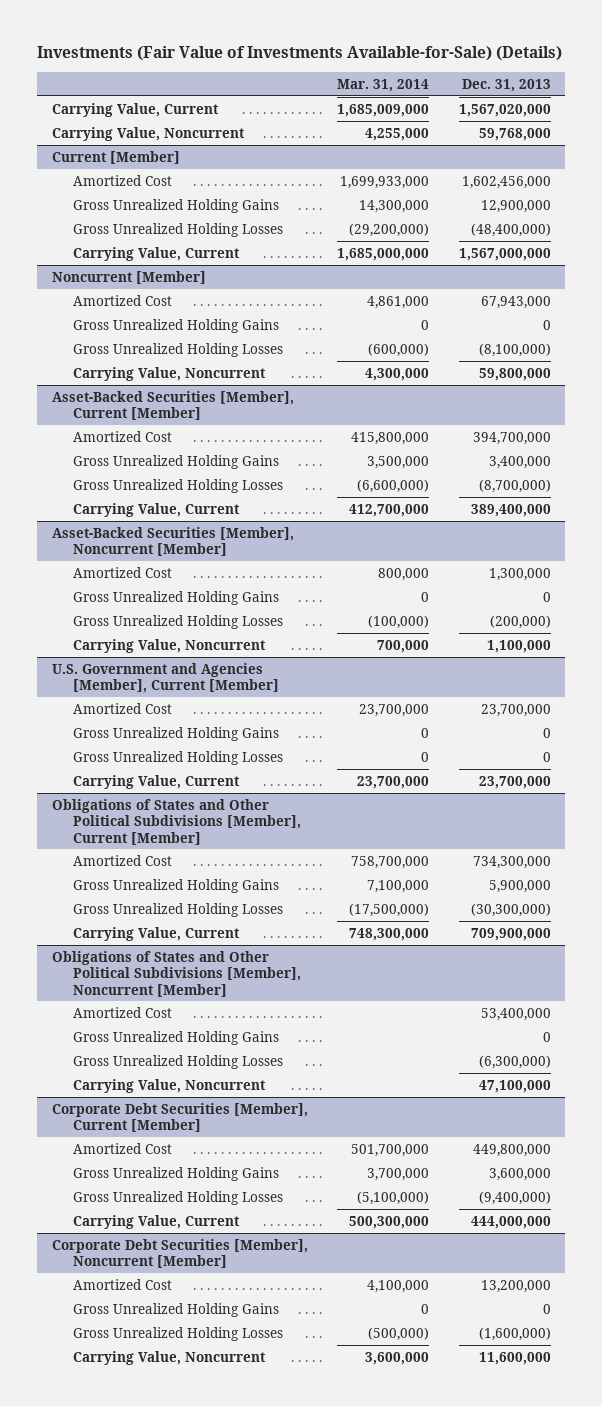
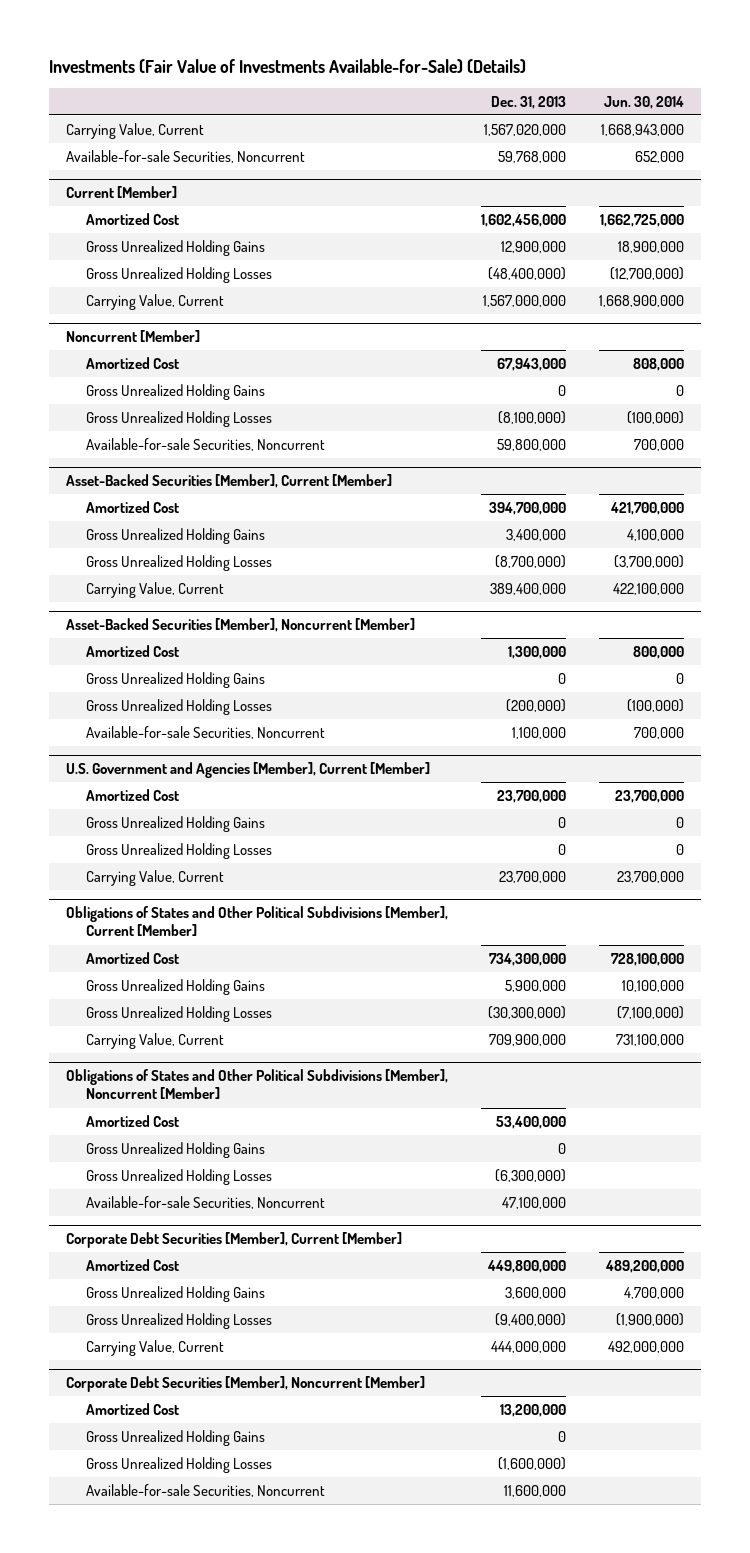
- | Mar. 31, 2014 | Dec. 31, 2013
+ | Dec. 31, 2013 | Jun. 30, 2014
- Carrying Value, Noncurrent | 4,255,000 | 59,768,000
+ Available-for-sale Securities, Noncurrent | 59,768,000 | 652,000
@ Noncurrent [Member]
- Carrying Value, Noncurrent | 4,300,000 | 59,800,000
+ Available-for-sale Securities, Noncurrent | 59,800,000 | 700,000
@ Asset-Backed Securities [Member], Noncurrent [Member]
- Carrying Value, Noncurrent | 700,000 | 1,100,000
+ Available-for-sale Securities, Noncurrent | 1,100,000 | 700,000
@ Obligations of States and Other Political Subdivisions [Member], Noncurrent [Member]
- Carrying Value, Noncurrent | | 47,100,000
+ Available-for-sale Securities, Noncurrent | 47,100,000 |
@ Corporate Debt Securities [Member], Noncurrent [Member]
- Carrying Value, Noncurrent | 3,600,000 | 11,600,000
+ Available-for-sale Securities, Noncurrent | 11,600,000 |

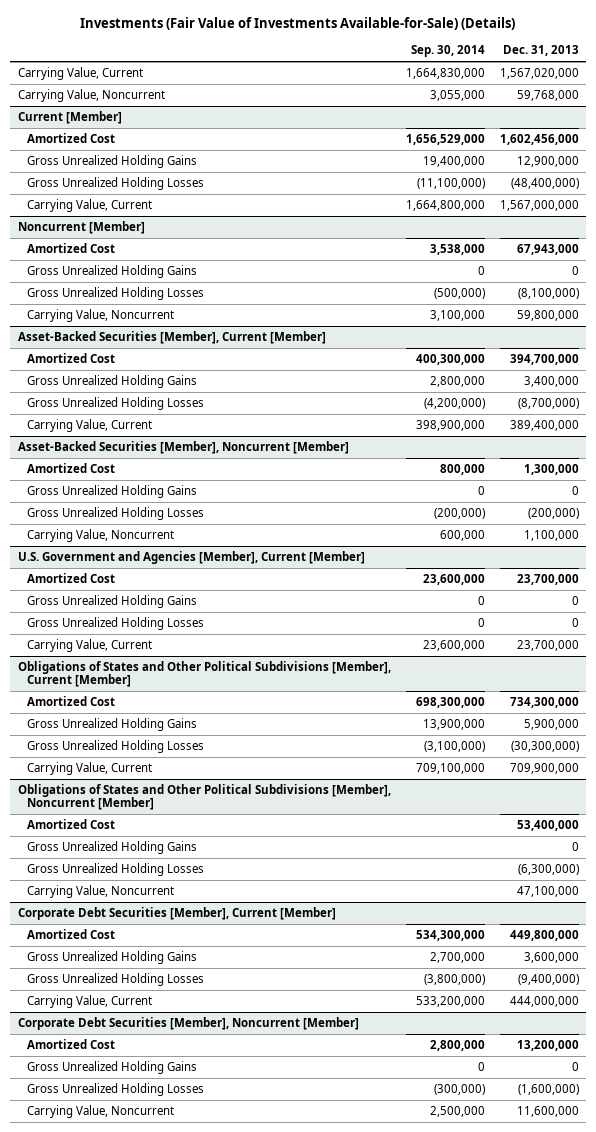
- | Dec. 31, 2013 | Jun. 30, 2014
+ | Sep. 30, 2014 | Dec. 31, 2013
- Available-for-sale Securities, Noncurrent | 59,768,000 | 652,000
+ Carrying Value, Noncurrent | 3,055,000 | 59,768,000
@ Noncurrent [Member]
- Available-for-sale Securities, Noncurrent | 59,800,000 | 700,000
+ Carrying Value, Noncurrent | 3,100,000 | 59,800,000
@ Asset-Backed Securities [Member], Noncurrent [Member]
- Available-for-sale Securities, Noncurrent | 1,100,000 | 700,000
+ Carrying Value, Noncurrent | 600,000 | 1,100,000
@ Obligations of States and Other Political Subdivisions [Member], Noncurrent [Member]
- Available-for-sale Securities, Noncurrent | 47,100,000 |
+ Carrying Value, Noncurrent | | 47,100,000
@ Corporate Debt Securities [Member], Noncurrent [Member]
- Available-for-sale Securities, Noncurrent | 11,600,000 |
+ Carrying Value, Noncurrent | 2,500,000 | 11,600,000

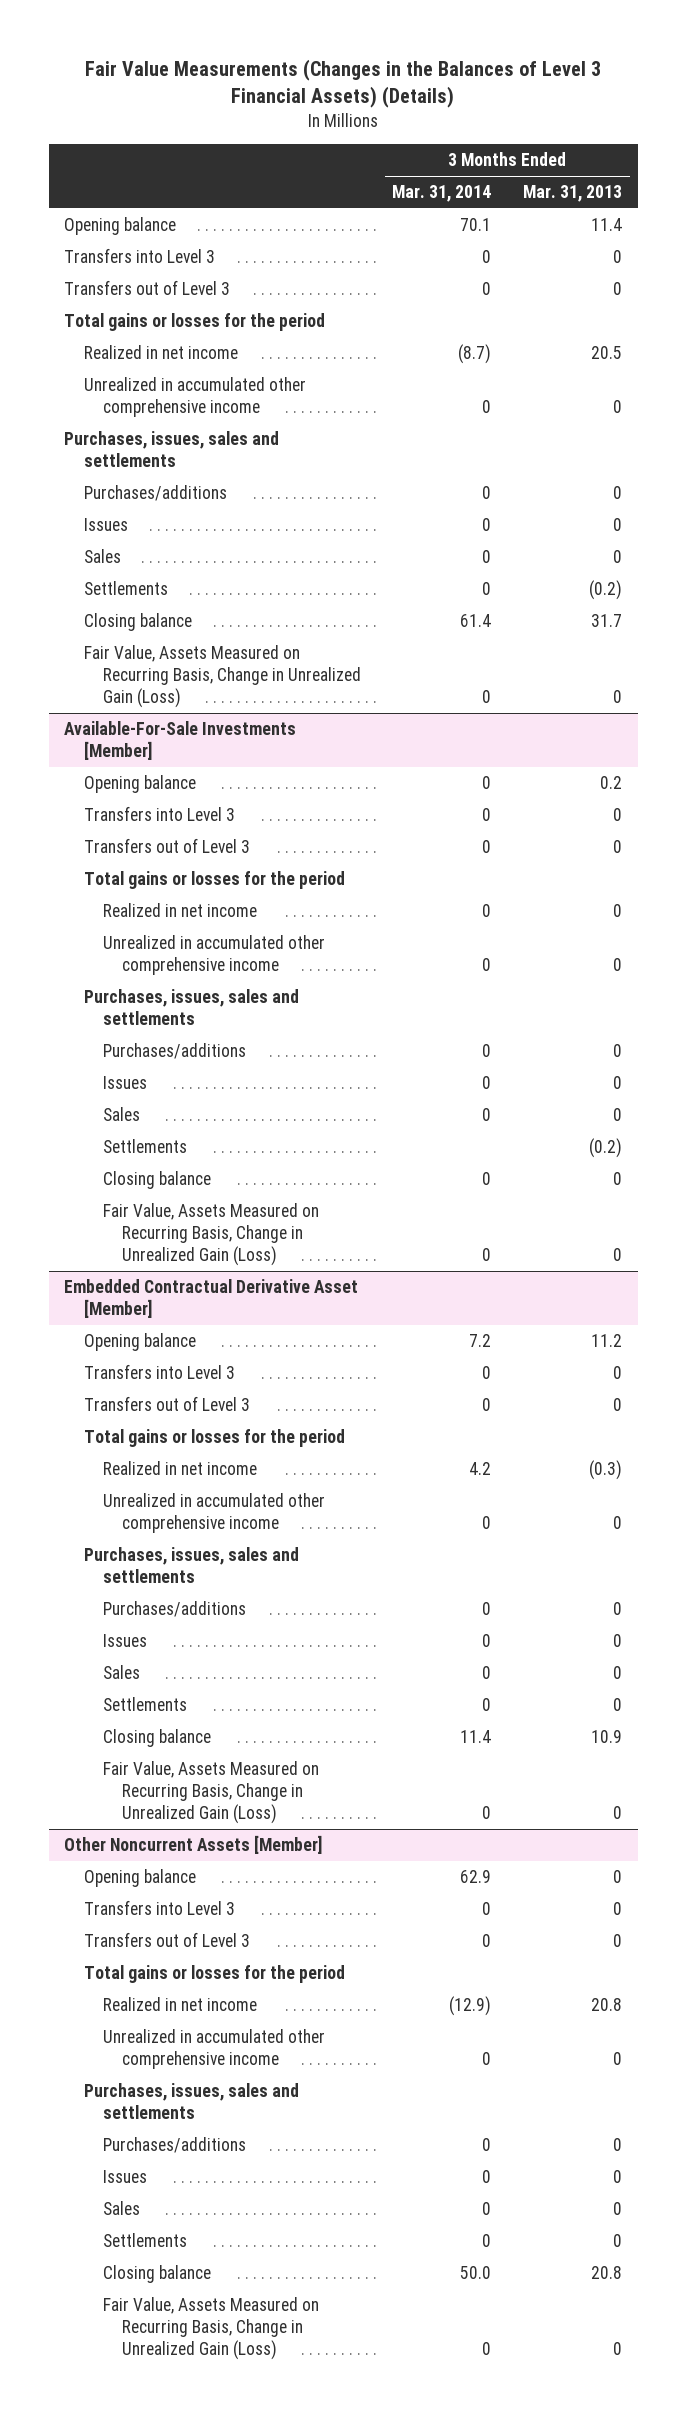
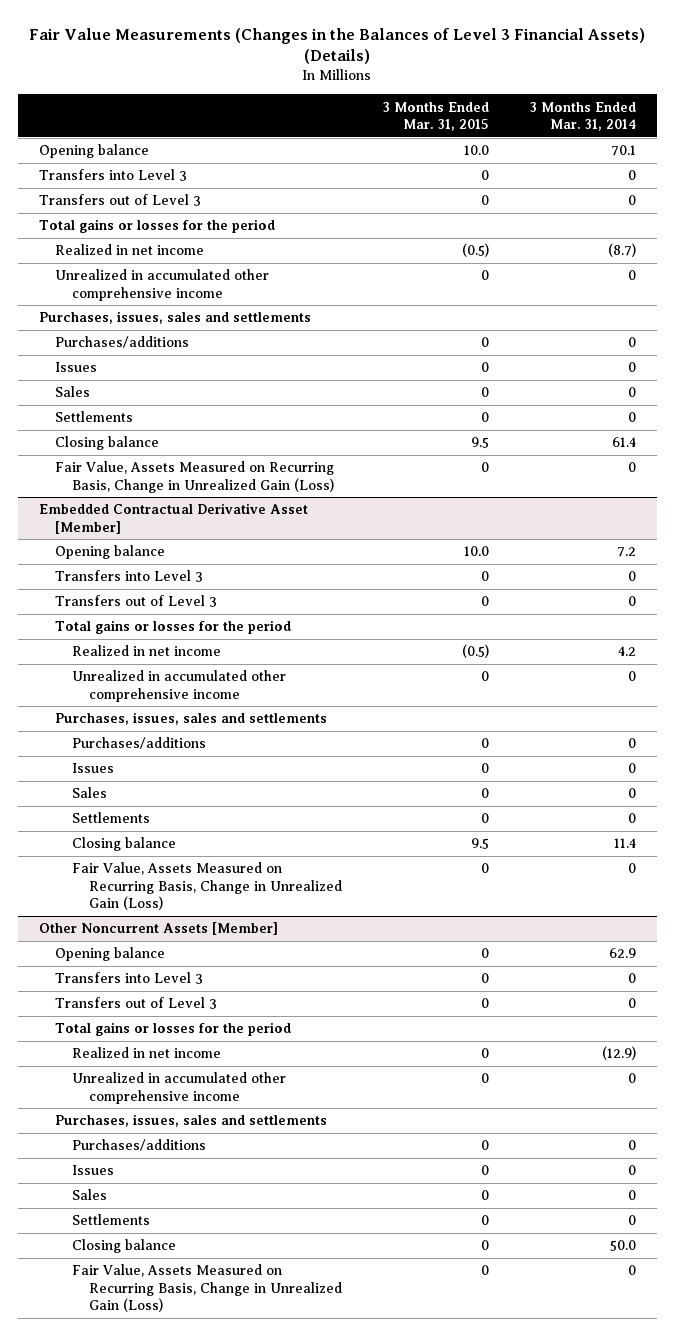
- | 3 Months Ended Mar. 31, 2014 | 3 Months Ended Mar. 31, 2013
+ | 3 Months Ended Mar. 31, 2015 | 3 Months Ended Mar. 31, 2014
- Available-For-Sale Investments [Member]
- Opening balance | 0 | 0.2
- Transfers into Level 3 | 0 | 0
- Transfers out of Level 3 | 0 | 0
- Total gains or losses for the period
- Realized in net income | 0 | 0
- Unrealized in accumulated other comprehensive income | 0 | 0
- Purchases, issues, sales and settlements
- Purchases/additions | 0 | 0
- Issues | 0 | 0
- Sales | 0 | 0
- Settlements | | (0.2)
- Closing balance | 0 | 0
- Fair Value, Assets Measured on Recurring Basis, Change in Unrealized Gain (Loss) | 0 | 0

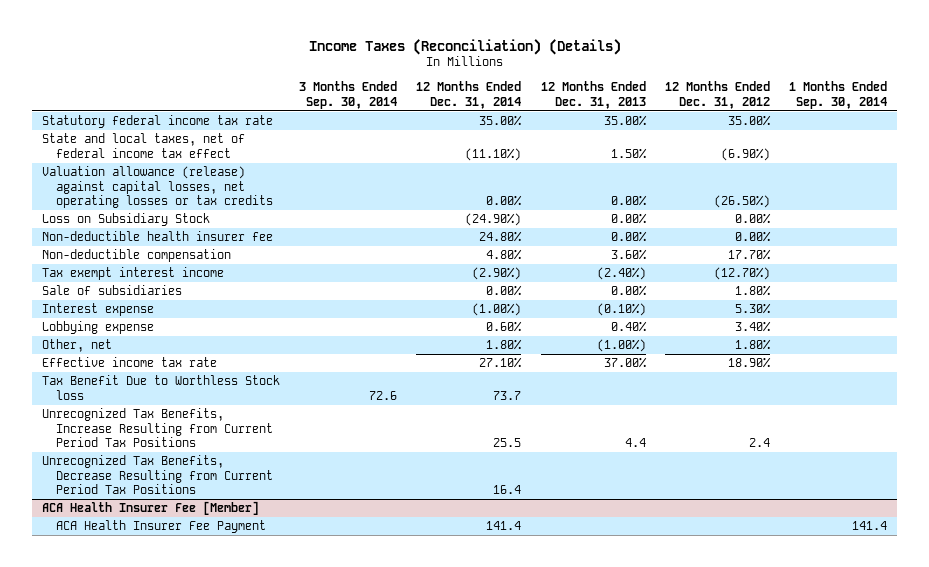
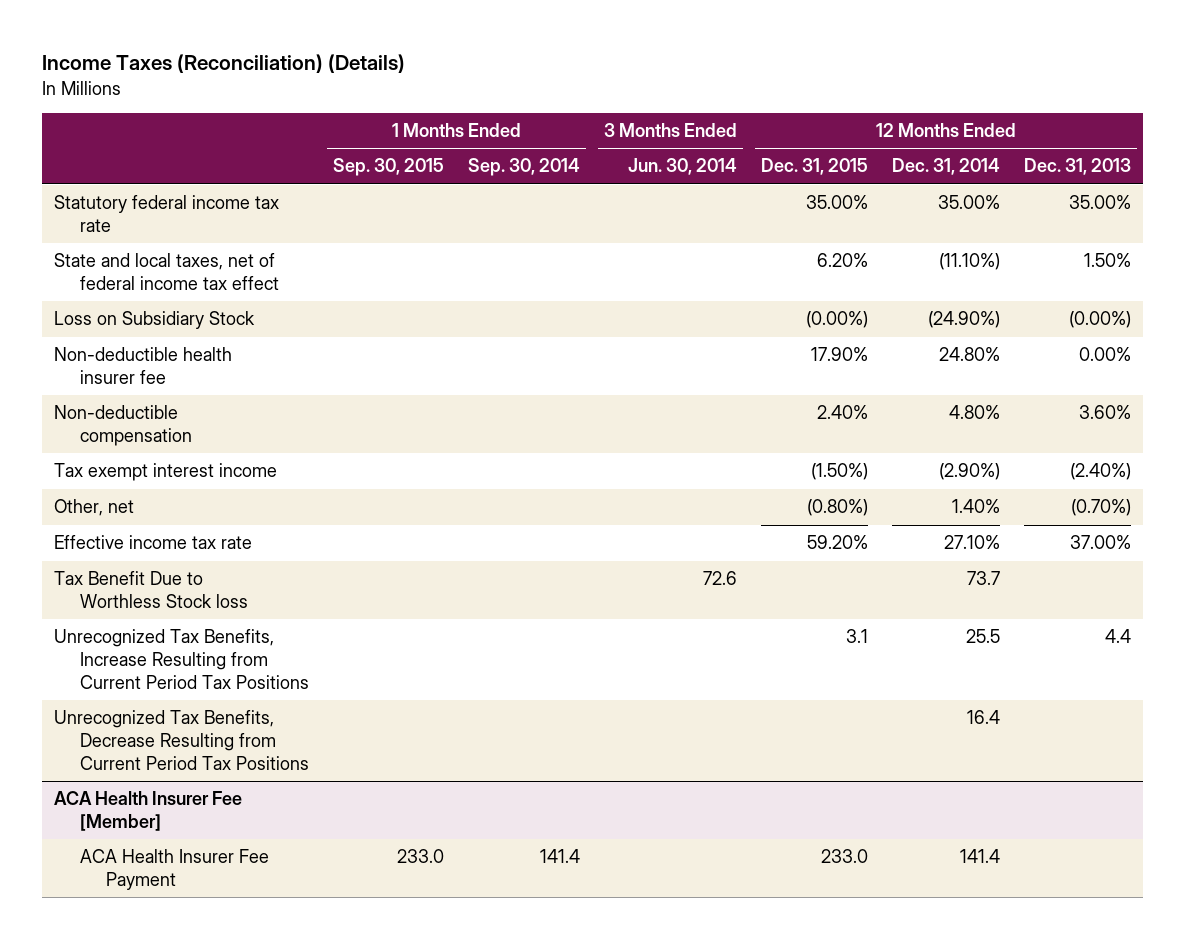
- | 3 Months Ended Sep. 30, 2014 | 12 Months Ended Dec. 31, 2014 | 12 Months Ended Dec. 31, 2013 | 12 Months Ended Dec. 31, 2012 | 1 Months Ended Sep. 30, 2014
+ | 1 Months Ended Sep. 30, 2015 | 1 Months Ended Sep. 30, 2014 | 3 Months Ended Jun. 30, 2014 | 12 Months Ended Dec. 31, 2015 | 12 Months Ended Dec. 31, 2014 | 12 Months Ended Dec. 31, 2013
- Valuation allowance (release) against capital losses, net operating losses or tax credits | | 0.00% | 0.00% | (26.50%) |
- Loss on Subsidiary Stock | | (24.90%) | 0.00% | 0.00% |
+ Loss on Subsidiary Stock | | | | (0.00%) | (24.90%) | (0.00%)
- Sale of subsidiaries | | 0.00% | 0.00% | 1.80% |
- Interest expense | | (1.00%) | (0.10%) | 5.30% |
- Lobbying expense | | 0.60% | 0.40% | 3.40% |
- Other, net | | 1.80% | (1.00%) | 1.80% |
+ Other, net | | | | (0.80%) | 1.40% | (0.70%)

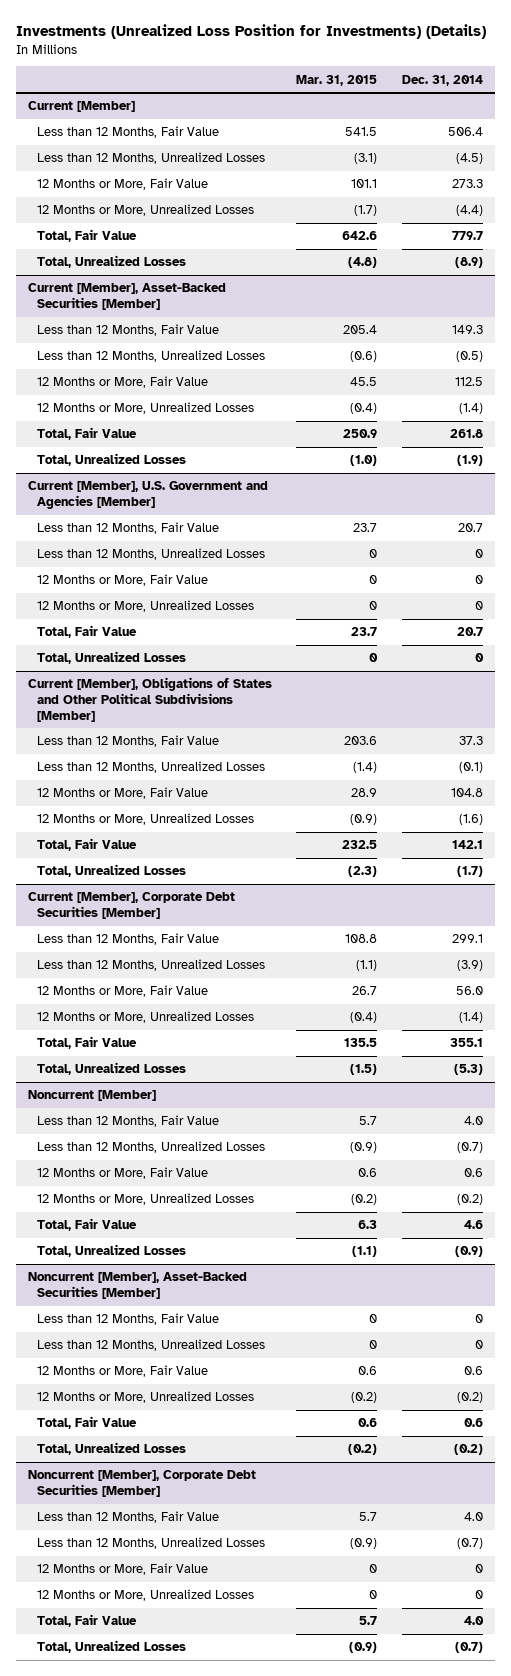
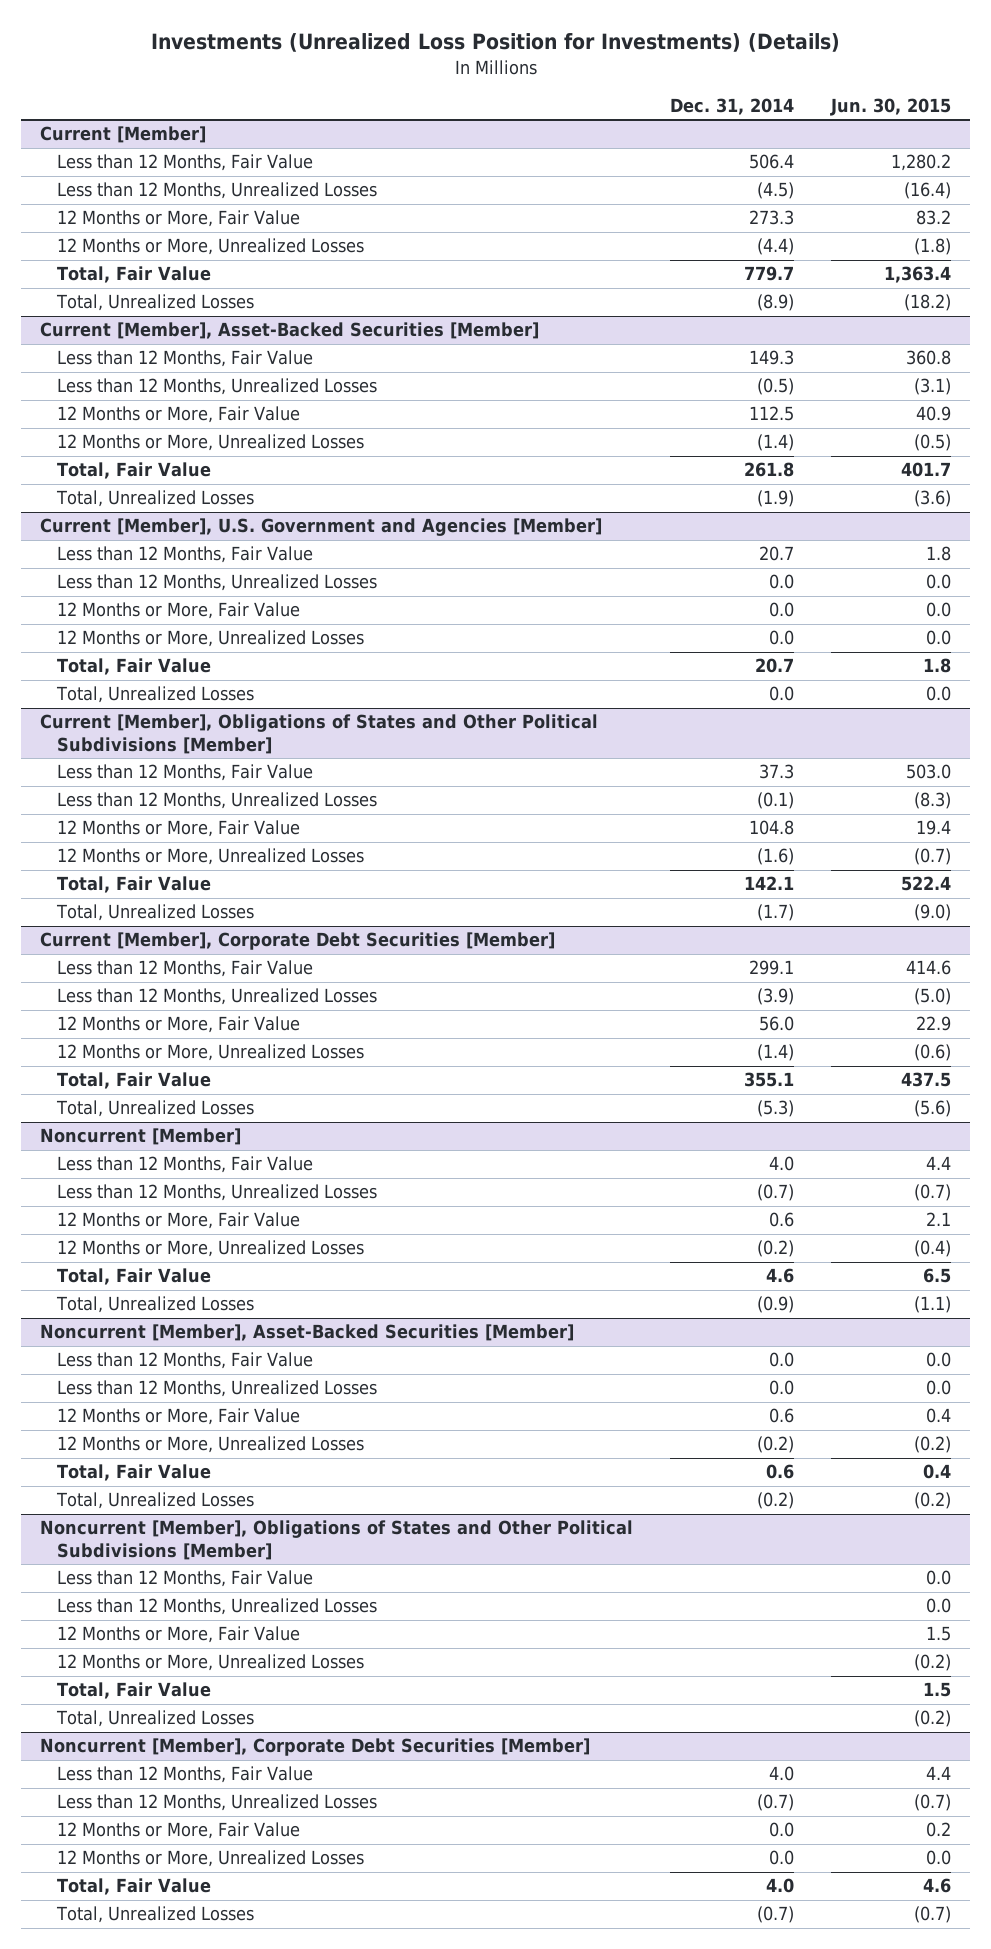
- | Mar. 31, 2015 | Dec. 31, 2014
+ | Dec. 31, 2014 | Jun. 30, 2015
@ Current [Member], U.S. Government and Agencies [Member]
- Less than 12 Months, Unrealized Losses | 0 | 0
- 12 Months or More, Fair Value | 0 | 0
- 12 Months or More, Unrealized Losses | 0 | 0
+ Less than 12 Months, Unrealized Losses | 0.0 | 0.0
+ 12 Months or More, Fair Value | 0.0 | 0.0
+ 12 Months or More, Unrealized Losses | 0.0 | 0.0
- Total, Unrealized Losses | 0 | 0
+ Total, Unrealized Losses | 0.0 | 0.0
@ Noncurrent [Member], Asset-Backed Securities [Member]
- Less than 12 Months, Fair Value | 0 | 0
- Less than 12 Months, Unrealized Losses | 0 | 0
+ Less than 12 Months, Fair Value | 0.0 | 0.0
+ Less than 12 Months, Unrealized Losses | 0.0 | 0.0
+ Noncurrent [Member], Obligations of States and Other Political Subdivisions [Member]
+ Less than 12 Months, Fair Value | | 0.0
+ Less than 12 Months, Unrealized Losses | | 0.0
+ 12 Months or More, Fair Value | | 1.5
+ 12 Months or More, Unrealized Losses | | (0.2)
+ Total, Fair Value | | 1.5
+ Total, Unrealized Losses | | (0.2)
@ Noncurrent [Member], Corporate Debt Securities [Member]
- 12 Months or More, Fair Value | 0 | 0
- 12 Months or More, Unrealized Losses | 0 | 0
+ 12 Months or More, Fair Value | 0.0 | 0.2
+ 12 Months or More, Unrealized Losses | 0.0 | 0.0

